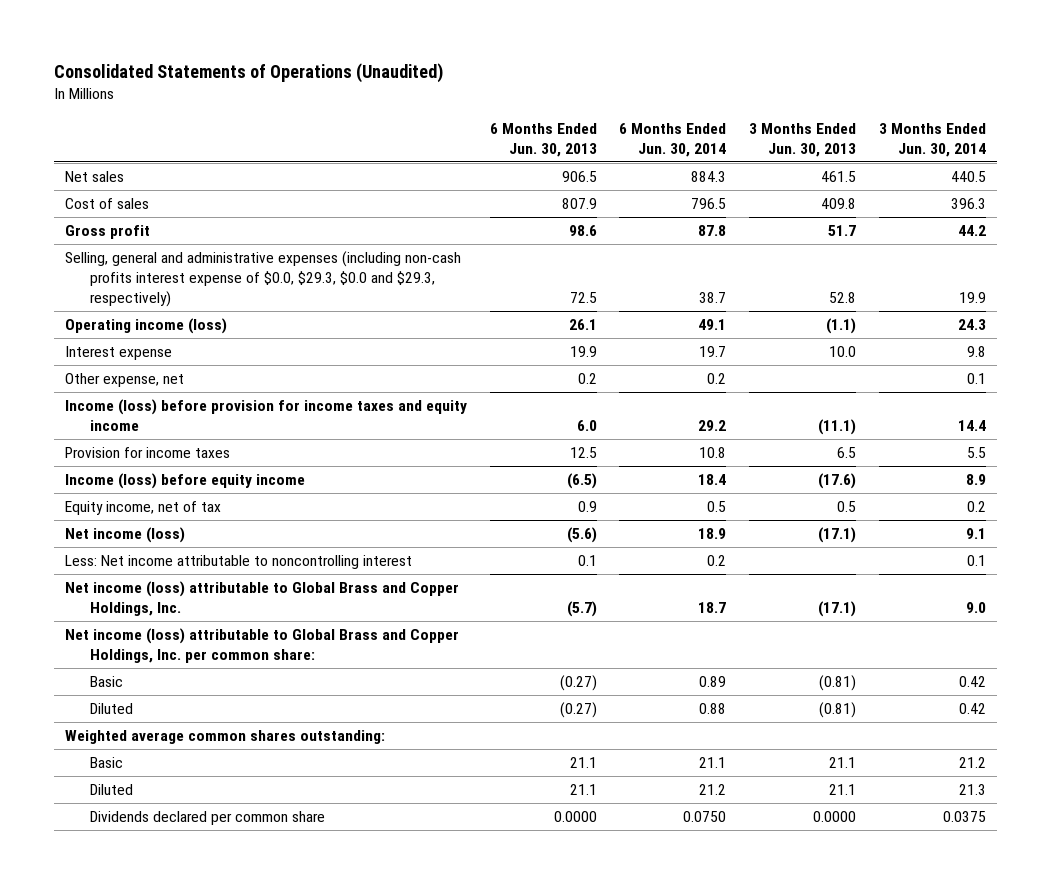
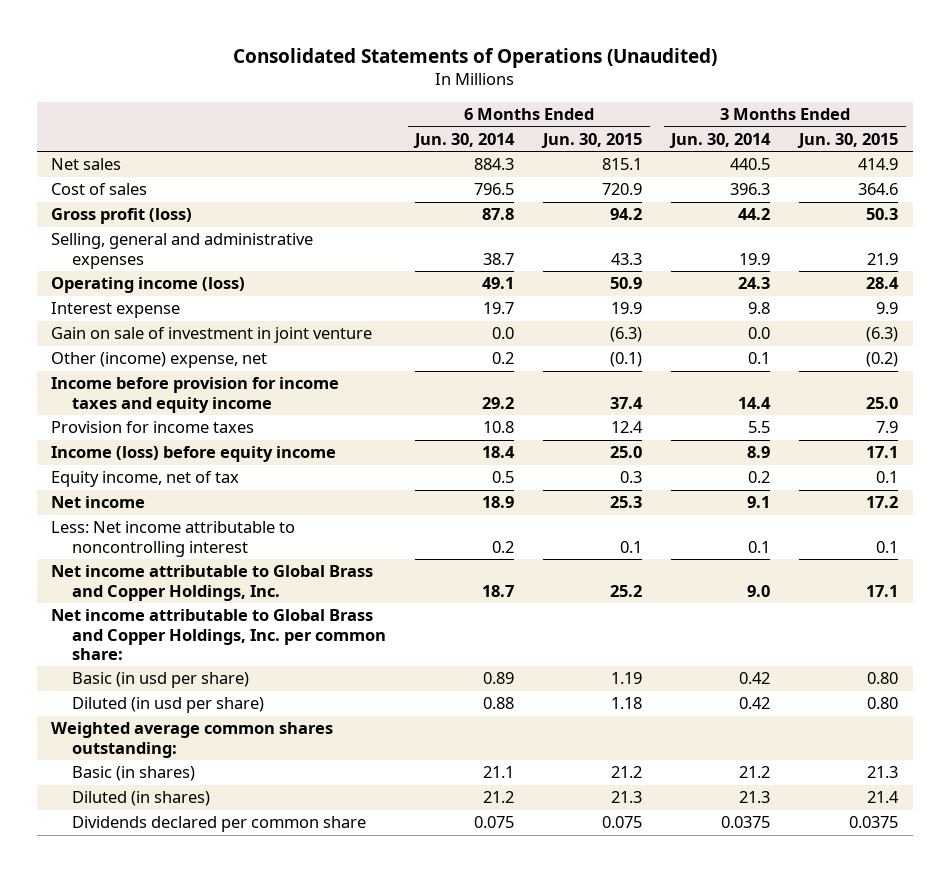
- | 6 Months Ended Jun. 30, 2013 | 6 Months Ended Jun. 30, 2014 | 3 Months Ended Jun. 30, 2013 | 3 Months Ended Jun. 30, 2014
+ | 6 Months Ended Jun. 30, 2014 | 6 Months Ended Jun. 30, 2015 | 3 Months Ended Jun. 30, 2014 | 3 Months Ended Jun. 30, 2015
- Gross profit | 98.6 | 87.8 | 51.7 | 44.2
- Selling, general and administrative expenses (including non-cash profits interest expense of $0.0, $29.3, $0.0 and $29.3, respectively) | 72.5 | 38.7 | 52.8 | 19.9
+ Gross profit (loss) | 87.8 | 94.2 | 44.2 | 50.3
+ Selling, general and administrative expenses | 38.7 | 43.3 | 19.9 | 21.9
- Other expense, net | 0.2 | 0.2 | | 0.1
- Income (loss) before provision for income taxes and equity income | 6.0 | 29.2 | (11.1) | 14.4
+ Gain on sale of investment in joint venture | 0.0 | (6.3) | 0.0 | (6.3)
+ Other (income) expense, net | 0.2 | (0.1) | 0.1 | (0.2)
+ Income before provision for income taxes and equity income | 29.2 | 37.4 | 14.4 | 25.0
- Net income (loss) | (5.6) | 18.9 | (17.1) | 9.1
+ Net income | 18.9 | 25.3 | 9.1 | 17.2
- Net income (loss) attributable to Global Brass and Copper Holdings, Inc. | (5.7) | 18.7 | (17.1) | 9.0
- Net income (loss) attributable to Global Brass and Copper Holdings, Inc. per common share:
- Basic | (0.27) | 0.89 | (0.81) | 0.42
- Diluted | (0.27) | 0.88 | (0.81) | 0.42
+ Net income attributable to Global Brass and Copper Holdings, Inc. | 18.7 | 25.2 | 9.0 | 17.1
+ Net income attributable to Global Brass and Copper Holdings, Inc. per common share:
+ Basic (in usd per share) | 0.89 | 1.19 | 0.42 | 0.80
+ Diluted (in usd per share) | 0.88 | 1.18 | 0.42 | 0.80
- Basic | 21.1 | 21.1 | 21.1 | 21.2
- Diluted | 21.1 | 21.2 | 21.1 | 21.3
- Dividends declared per common share | 0.0000 | 0.0750 | 0.0000 | 0.0375
+ Basic (in shares) | 21.1 | 21.2 | 21.2 | 21.3
+ Diluted (in shares) | 21.2 | 21.3 | 21.3 | 21.4
+ Dividends declared per common share | 0.075 | 0.075 | 0.0375 | 0.0375

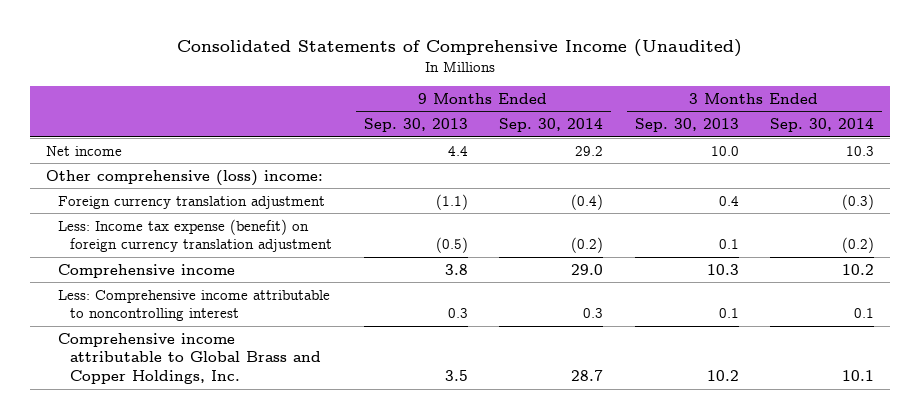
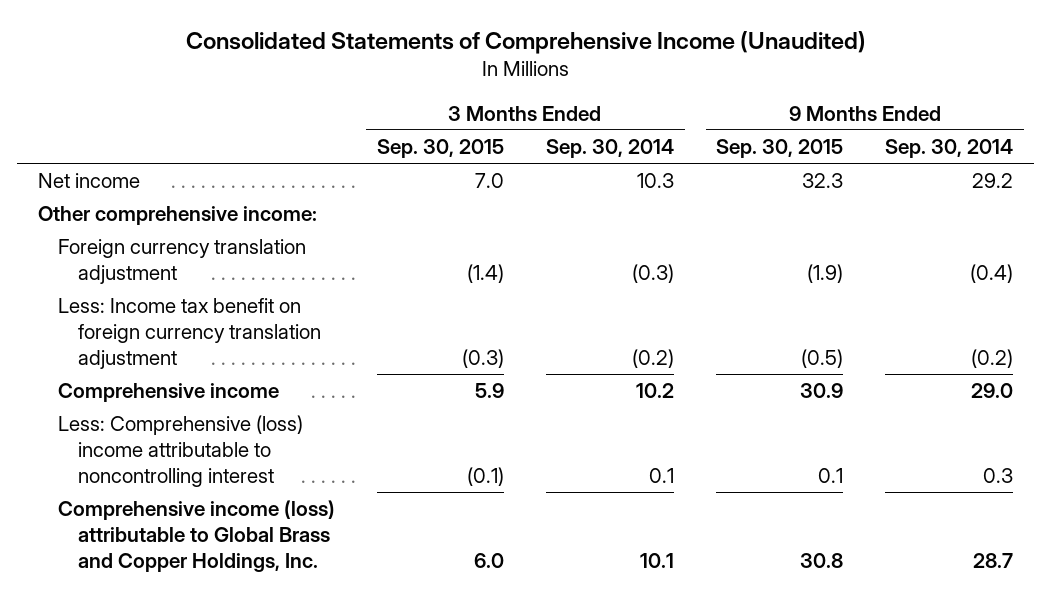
- | 9 Months Ended Sep. 30, 2013 | 9 Months Ended Sep. 30, 2014 | 3 Months Ended Sep. 30, 2013 | 3 Months Ended Sep. 30, 2014
+ | 3 Months Ended Sep. 30, 2015 | 3 Months Ended Sep. 30, 2014 | 9 Months Ended Sep. 30, 2015 | 9 Months Ended Sep. 30, 2014
- Other comprehensive (loss) income:
+ Other comprehensive income:
- Less: Income tax expense (benefit) on foreign currency translation adjustment | (0.5) | (0.2) | 0.1 | (0.2)
+ Less: Income tax benefit on foreign currency translation adjustment | (0.3) | (0.2) | (0.5) | (0.2)
- Less: Comprehensive income attributable to noncontrolling interest | 0.3 | 0.3 | 0.1 | 0.1
- Comprehensive income attributable to Global Brass and Copper Holdings, Inc. | 3.5 | 28.7 | 10.2 | 10.1
+ Less: Comprehensive (loss) income attributable to noncontrolling interest | (0.1) | 0.1 | 0.1 | 0.3
+ Comprehensive income (loss) attributable to Global Brass and Copper Holdings, Inc. | 6.0 | 10.1 | 30.8 | 28.7

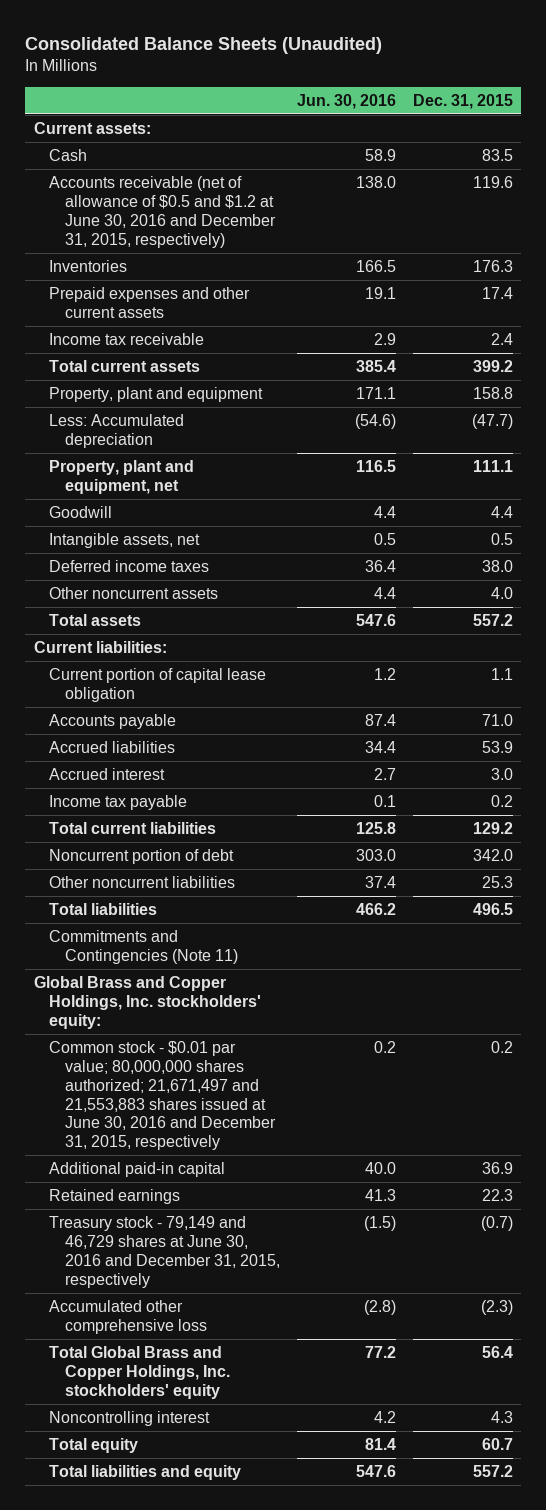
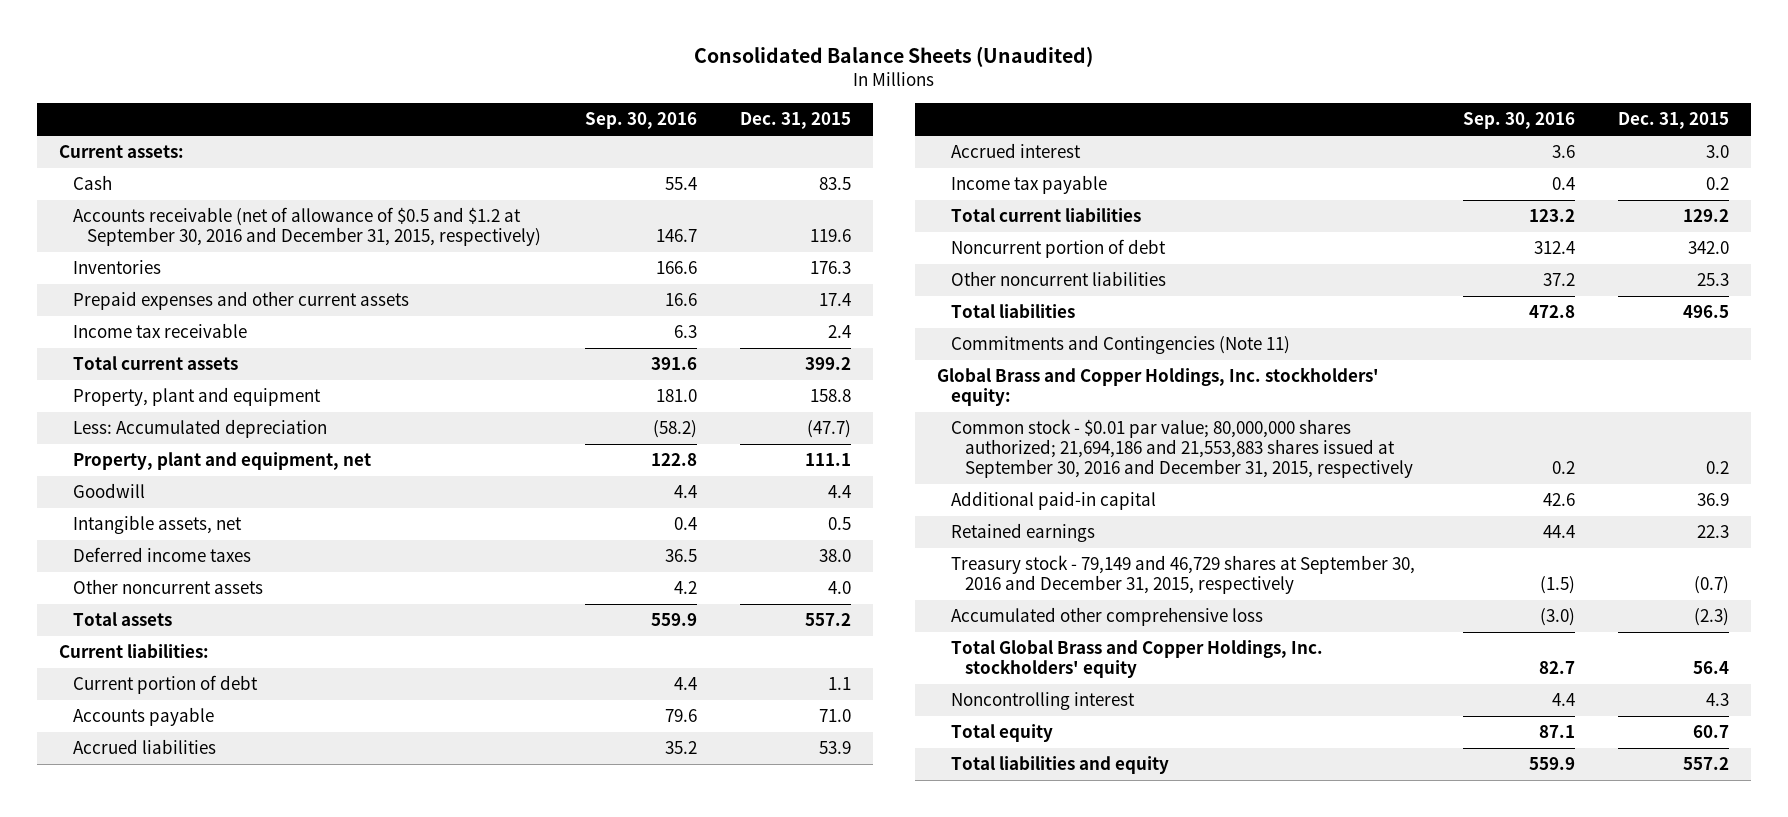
- | Jun. 30, 2016 | Dec. 31, 2015
+ | Sep. 30, 2016 | Dec. 31, 2015
- Accounts receivable (net of allowance of $0.5 and $1.2 at June 30, 2016 and December 31, 2015, respectively) | 138.0 | 119.6
+ Accounts receivable (net of allowance of $0.5 and $1.2 at September 30, 2016 and December 31, 2015, respectively) | 146.7 | 119.6
- Current portion of capital lease obligation | 1.2 | 1.1
+ Current portion of debt | 4.4 | 1.1
- Common stock - $0.01 par value; 80,000,000 shares authorized; 21,671,497 and 21,553,883 shares issued at June 30, 2016 and December 31, 2015, respectively | 0.2 | 0.2
+ Common stock - $0.01 par value; 80,000,000 shares authorized; 21,694,186 and 21,553,883 shares issued at September 30, 2016 and December 31, 2015, respectively | 0.2 | 0.2
- Treasury stock - 79,149 and 46,729 shares at June 30, 2016 and December 31, 2015, respectively | (1.5) | (0.7)
+ Treasury stock - 79,149 and 46,729 shares at September 30, 2016 and December 31, 2015, respectively | (1.5) | (0.7)

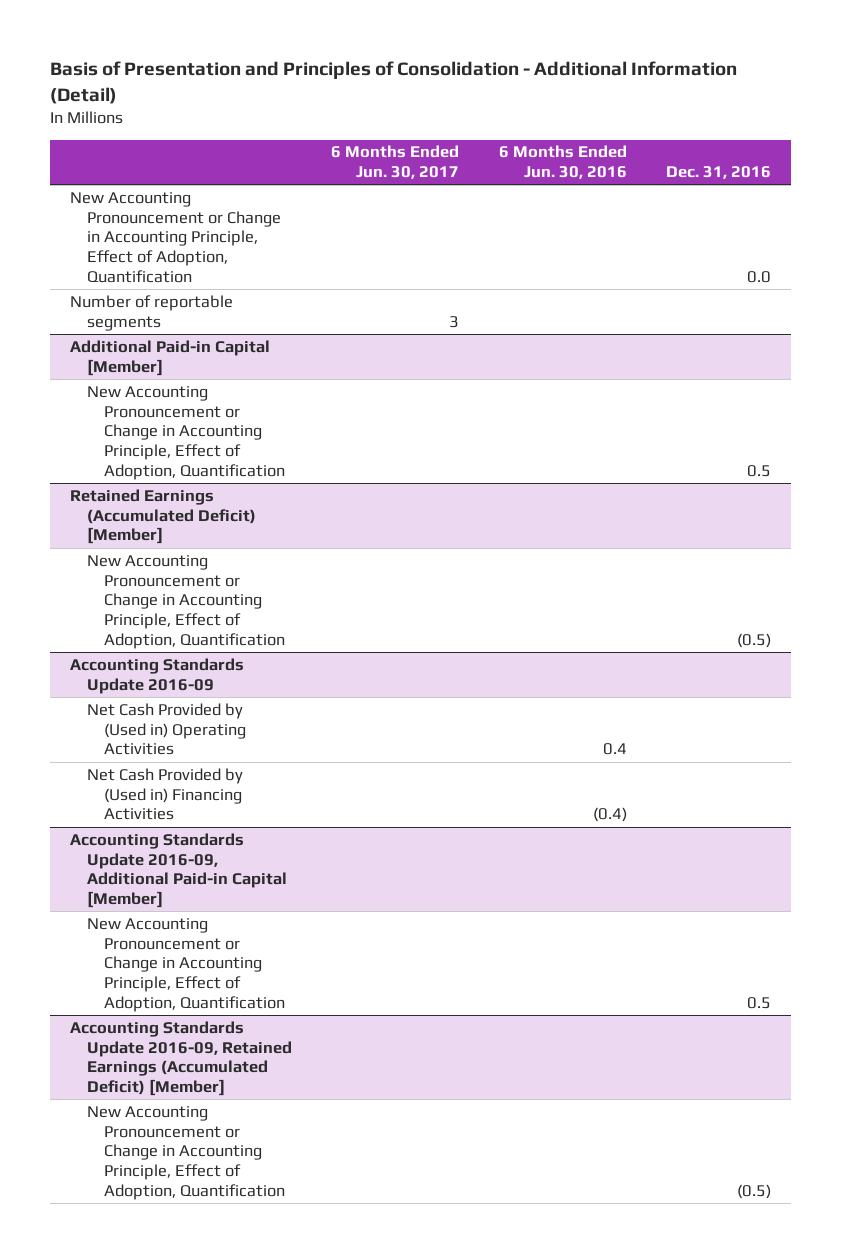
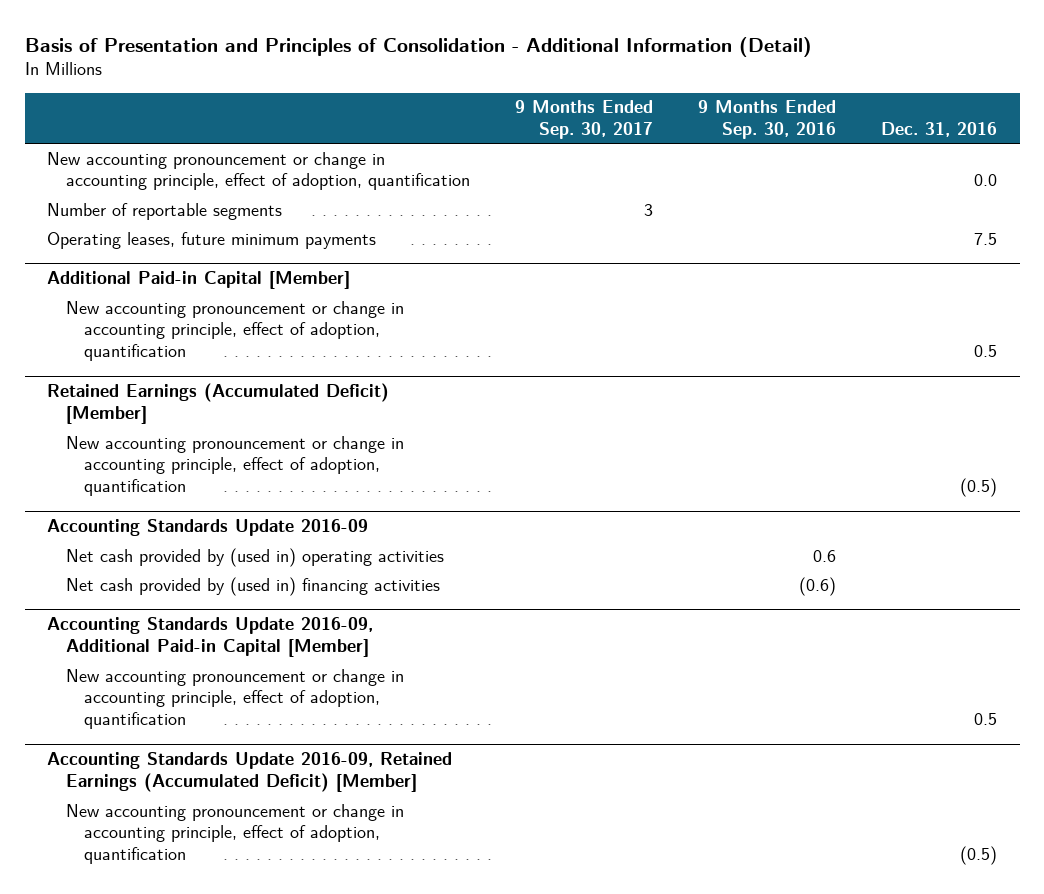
- | 6 Months Ended Jun. 30, 2017 | 6 Months Ended Jun. 30, 2016 | Dec. 31, 2016
+ | 9 Months Ended Sep. 30, 2017 | 9 Months Ended Sep. 30, 2016 | Dec. 31, 2016
- New Accounting Pronouncement or Change in Accounting Principle, Effect of Adoption, Quantification | | | 0.0
+ New accounting pronouncement or change in accounting principle, effect of adoption, quantification | | | 0.0
+ Operating leases, future minimum payments | | | 7.5
@ Additional Paid-in Capital [Member]
- New Accounting Pronouncement or Change in Accounting Principle, Effect of Adoption, Quantification | | | 0.5
+ New accounting pronouncement or change in accounting principle, effect of adoption, quantification | | | 0.5
@ Retained Earnings (Accumulated Deficit) [Member]
- New Accounting Pronouncement or Change in Accounting Principle, Effect of Adoption, Quantification | | | (0.5)
+ New accounting pronouncement or change in accounting principle, effect of adoption, quantification | | | (0.5)
@ Accounting Standards Update 2016-09
- Net Cash Provided by (Used in) Operating Activities | | 0.4 |
- Net Cash Provided by (Used in) Financing Activities | | (0.4) |
+ Net cash provided by (used in) operating activities | | 0.6 |
+ Net cash provided by (used in) financing activities | | (0.6) |
@ Accounting Standards Update 2016-09, Additional Paid-in Capital [Member]
- New Accounting Pronouncement or Change in Accounting Principle, Effect of Adoption, Quantification | | | 0.5
+ New accounting pronouncement or change in accounting principle, effect of adoption, quantification | | | 0.5
@ Accounting Standards Update 2016-09, Retained Earnings (Accumulated Deficit) [Member]
- New Accounting Pronouncement or Change in Accounting Principle, Effect of Adoption, Quantification | | | (0.5)
+ New accounting pronouncement or change in accounting principle, effect of adoption, quantification | | | (0.5)

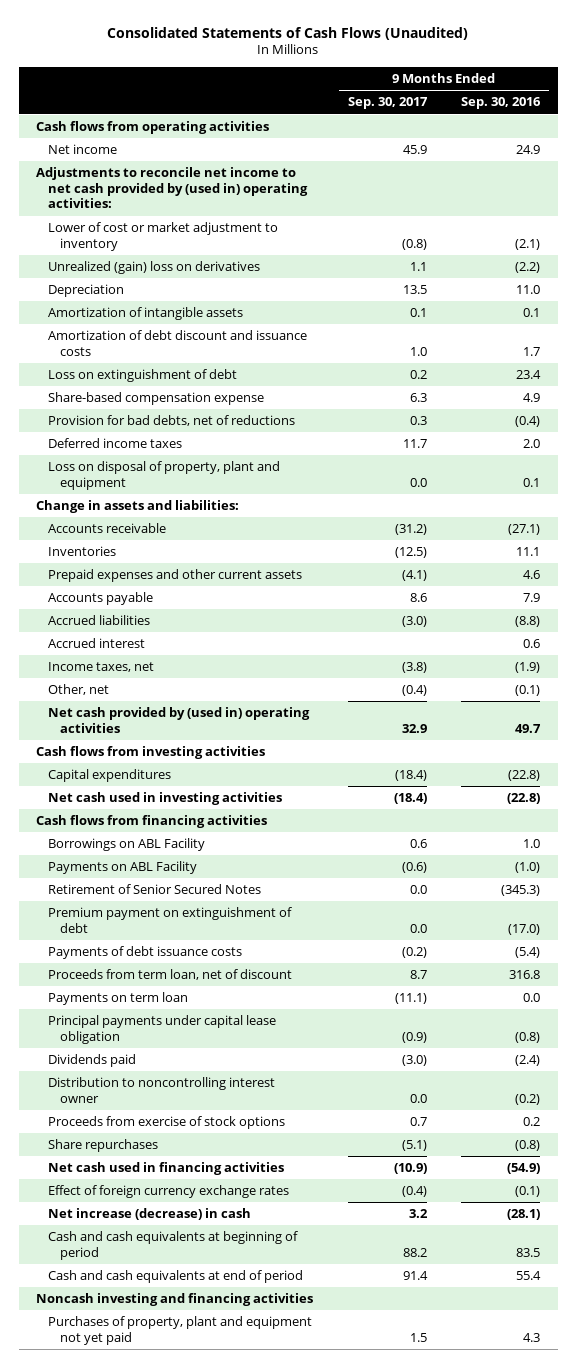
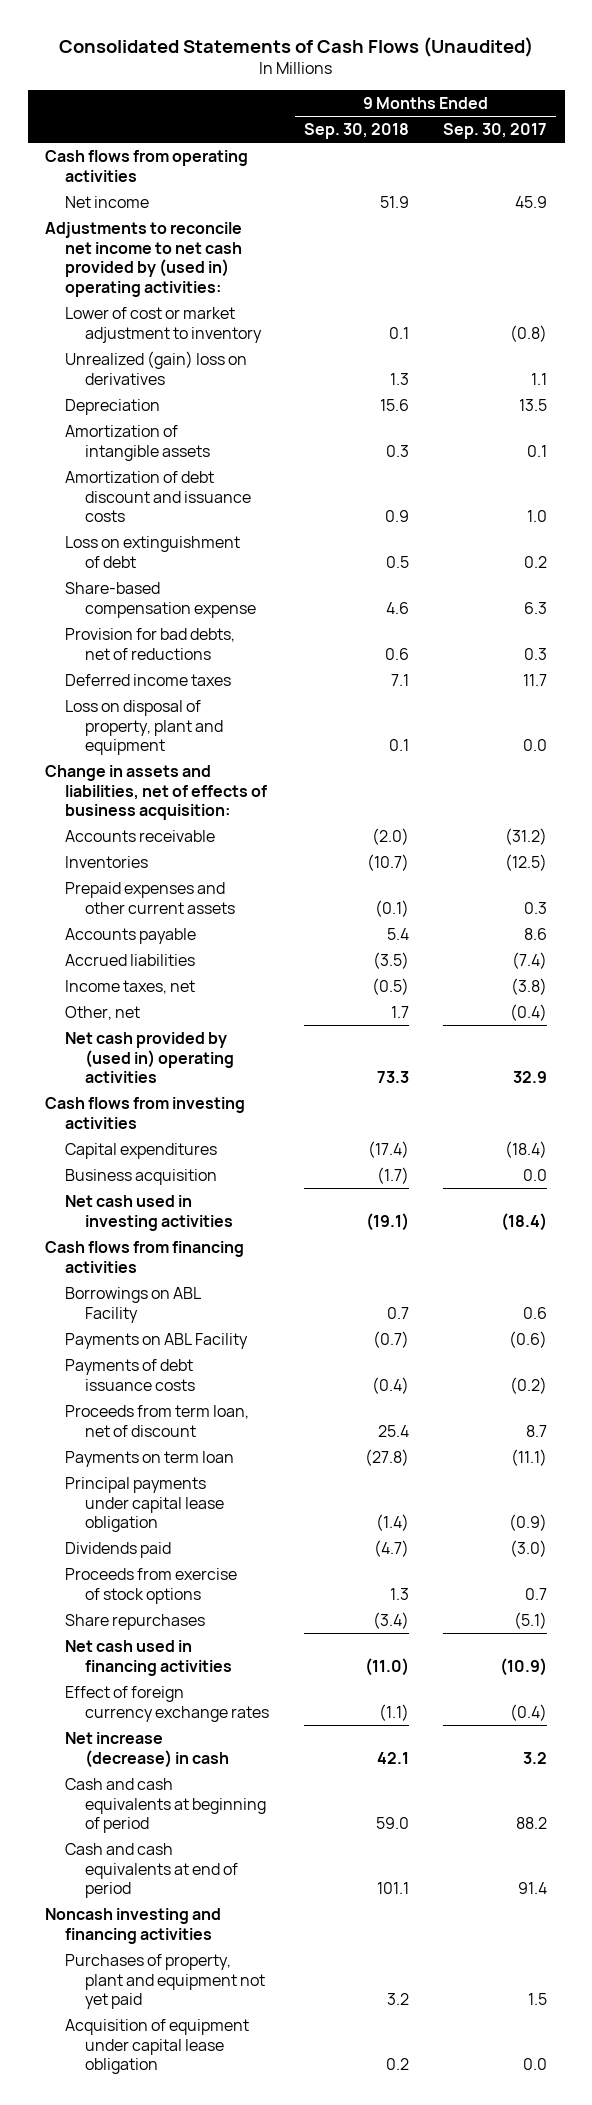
- | 9 Months Ended Sep. 30, 2017 | 9 Months Ended Sep. 30, 2016
+ | 9 Months Ended Sep. 30, 2018 | 9 Months Ended Sep. 30, 2017
- Change in assets and liabilities:
+ Change in assets and liabilities, net of effects of business acquisition:
- Prepaid expenses and other current assets | (4.1) | 4.6
+ Prepaid expenses and other current assets | (0.1) | 0.3
- Accrued liabilities | (3.0) | (8.8)
- Accrued interest | | 0.6
+ Accrued liabilities | (3.5) | (7.4)
+ Business acquisition | (1.7) | 0.0
- Retirement of Senior Secured Notes | 0.0 | (345.3)
- Premium payment on extinguishment of debt | 0.0 | (17.0)
- Distribution to noncontrolling interest owner | 0.0 | (0.2)
+ Acquisition of equipment under capital lease obligation | 0.2 | 0.0

